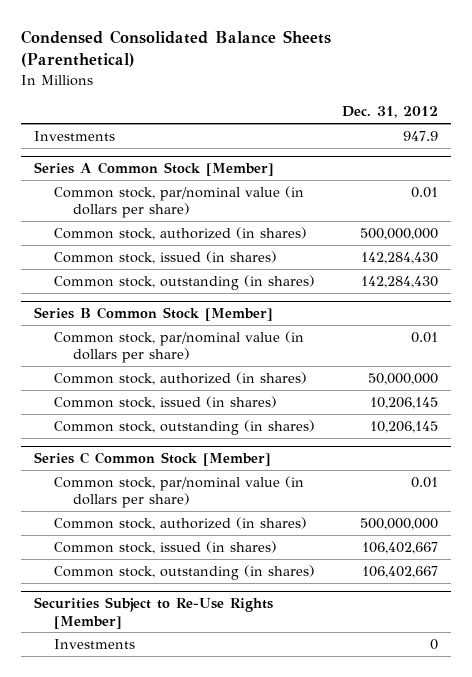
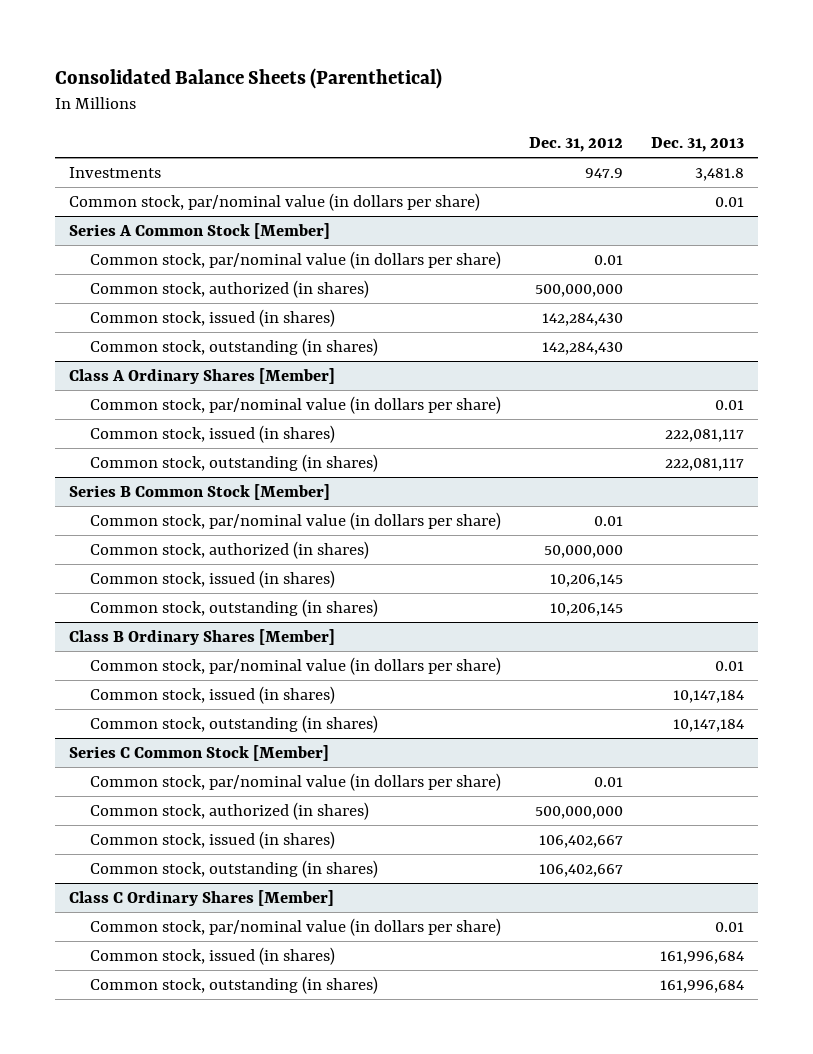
- Condensed Consolidated Balance Sheets (Parenthetical)
+ Consolidated Balance Sheets (Parenthetical)
- | Dec. 31, 2012
+ | Dec. 31, 2012 | Dec. 31, 2013
+ Common stock, par/nominal value (in dollars per share) | | 0.01
+ Class A Ordinary Shares [Member]
+ Common stock, par/nominal value (in dollars per share) | | 0.01
+ Common stock, issued (in shares) | | 222,081,117
+ Common stock, outstanding (in shares) | | 222,081,117
+ Class B Ordinary Shares [Member]
+ Common stock, par/nominal value (in dollars per share) | | 0.01
+ Common stock, issued (in shares) | | 10,147,184
+ Common stock, outstanding (in shares) | | 10,147,184
- Securities Subject to Re-Use Rights [Member]
- Investments | 0
+ Class C Ordinary Shares [Member]
+ Common stock, par/nominal value (in dollars per share) | | 0.01
+ Common stock, issued (in shares) | | 161,996,684
+ Common stock, outstanding (in shares) | | 161,996,684

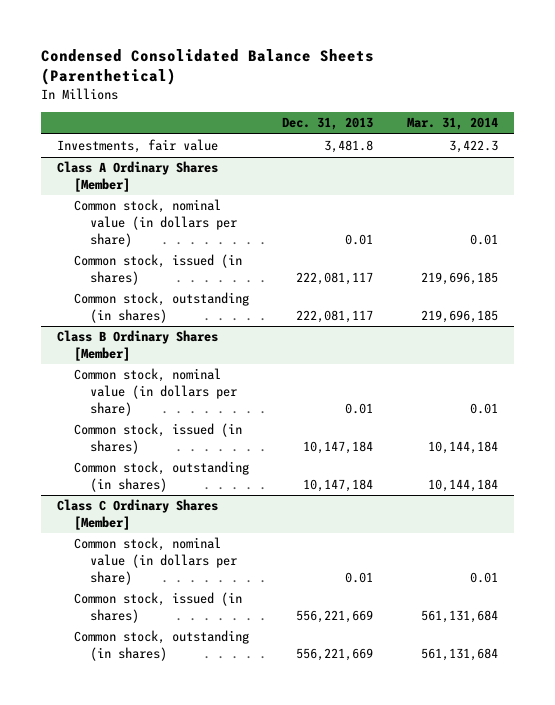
- Consolidated Balance Sheets (Parenthetical)
+ Condensed Consolidated Balance Sheets (Parenthetical)
- | Dec. 31, 2012 | Dec. 31, 2013
+ | Dec. 31, 2013 | Mar. 31, 2014
- Investments | 947.9 | 3,481.8
- Common stock, par/nominal value (in dollars per share) | | 0.01
- Series A Common Stock [Member]
- Common stock, par/nominal value (in dollars per share) | 0.01 |
- Common stock, authorized (in shares) | 500,000,000 |
- Common stock, issued (in shares) | 142,284,430 |
- Common stock, outstanding (in shares) | 142,284,430 |
+ Investments, fair value | 3,481.8 | 3,422.3
@ Class A Ordinary Shares [Member]
- Common stock, par/nominal value (in dollars per share) | | 0.01
+ Common stock, nominal value (in dollars per share) | 0.01 | 0.01
- Series B Common Stock [Member]
- Common stock, par/nominal value (in dollars per share) | 0.01 |
- Common stock, authorized (in shares) | 50,000,000 |
- Common stock, issued (in shares) | 10,206,145 |
- Common stock, outstanding (in shares) | 10,206,145 |
@ Class B Ordinary Shares [Member]
- Common stock, par/nominal value (in dollars per share) | | 0.01
+ Common stock, nominal value (in dollars per share) | 0.01 | 0.01
- Series C Common Stock [Member]
- Common stock, par/nominal value (in dollars per share) | 0.01 |
- Common stock, authorized (in shares) | 500,000,000 |
- Common stock, issued (in shares) | 106,402,667 |
- Common stock, outstanding (in shares) | 106,402,667 |
@ Class C Ordinary Shares [Member]
- Common stock, par/nominal value (in dollars per share) | | 0.01
- Common stock, issued (in shares) | | 161,996,684
- Common stock, outstanding (in shares) | | 161,996,684
+ Common stock, nominal value (in dollars per share) | 0.01 | 0.01
+ Common stock, issued (in shares) | 556,221,669 | 561,131,684
+ Common stock, outstanding (in shares) | 556,221,669 | 561,131,684

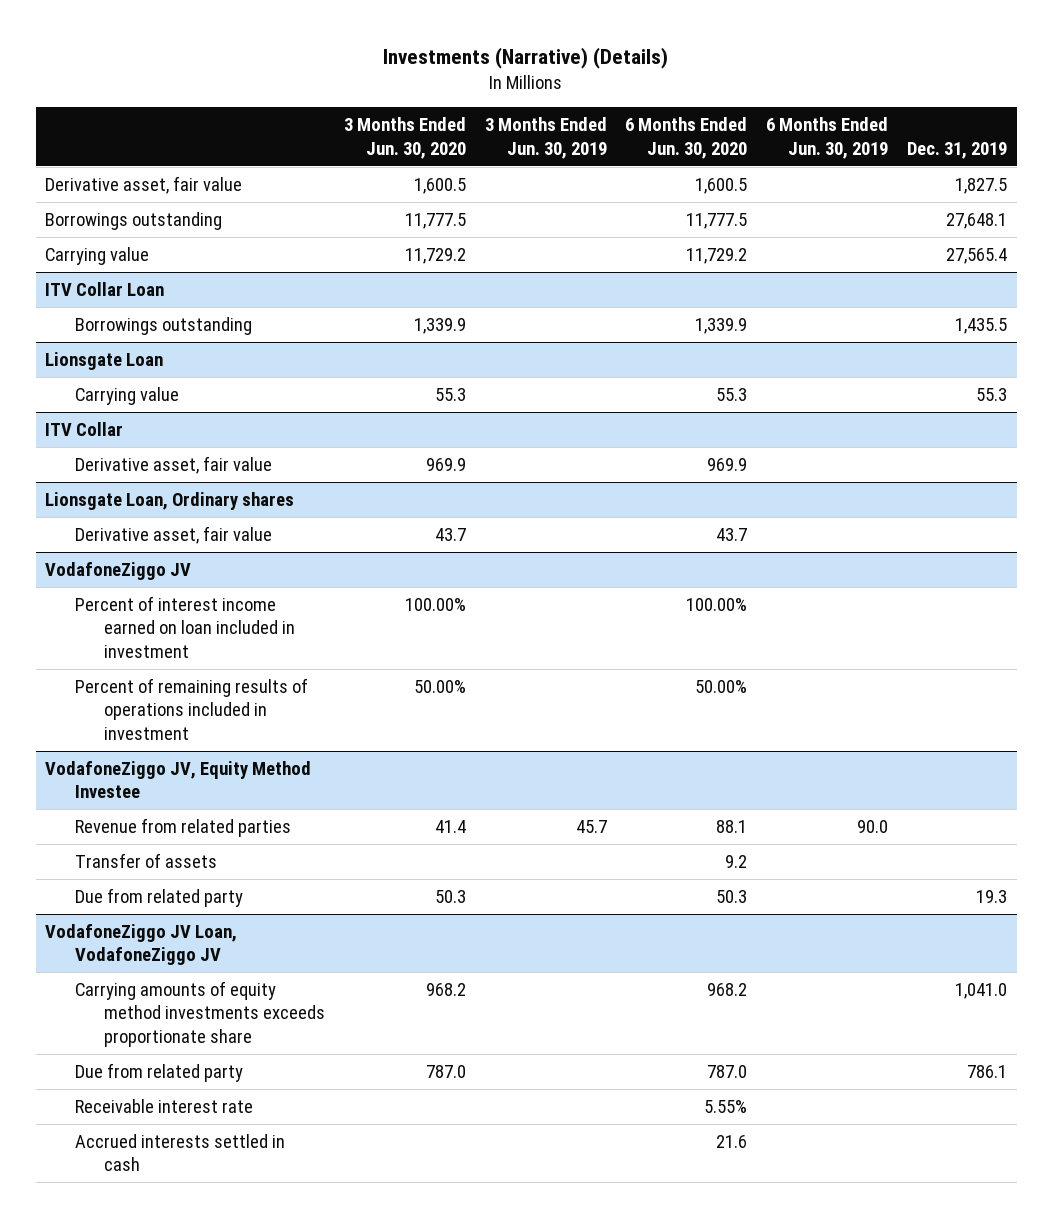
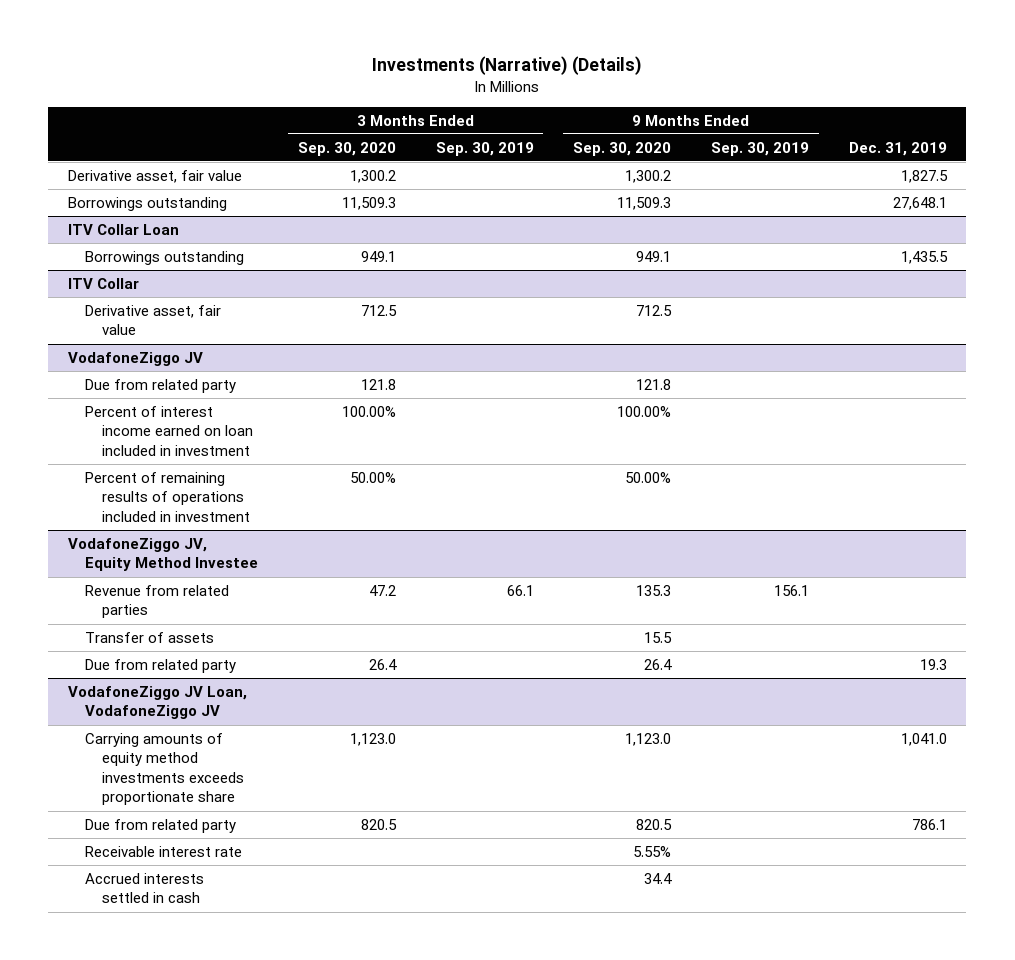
- | 3 Months Ended Jun. 30, 2020 | 3 Months Ended Jun. 30, 2019 | 6 Months Ended Jun. 30, 2020 | 6 Months Ended Jun. 30, 2019 | Dec. 31, 2019
+ | 3 Months Ended Sep. 30, 2020 | 3 Months Ended Sep. 30, 2019 | 9 Months Ended Sep. 30, 2020 | 9 Months Ended Sep. 30, 2019 | Dec. 31, 2019
- Carrying value | 11,729.2 | | 11,729.2 | | 27,565.4
- Lionsgate Loan
- Carrying value | 55.3 | | 55.3 | | 55.3
- Lionsgate Loan, Ordinary shares
- Derivative asset, fair value | 43.7 | | 43.7 | |
@ VodafoneZiggo JV
+ Due from related party | 121.8 | | 121.8 | |

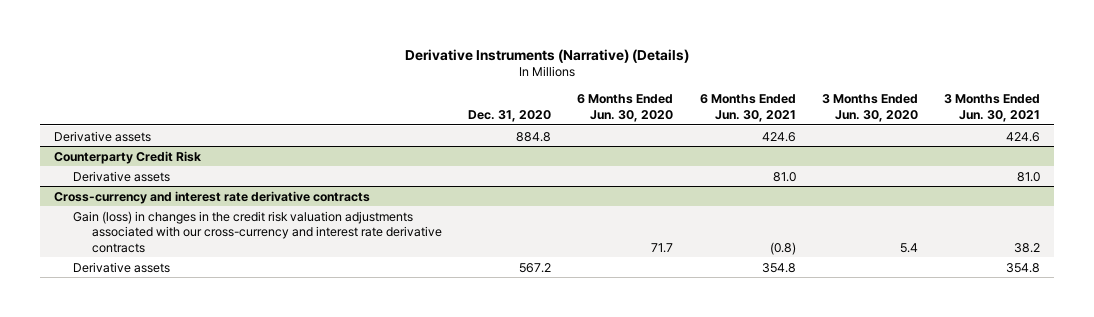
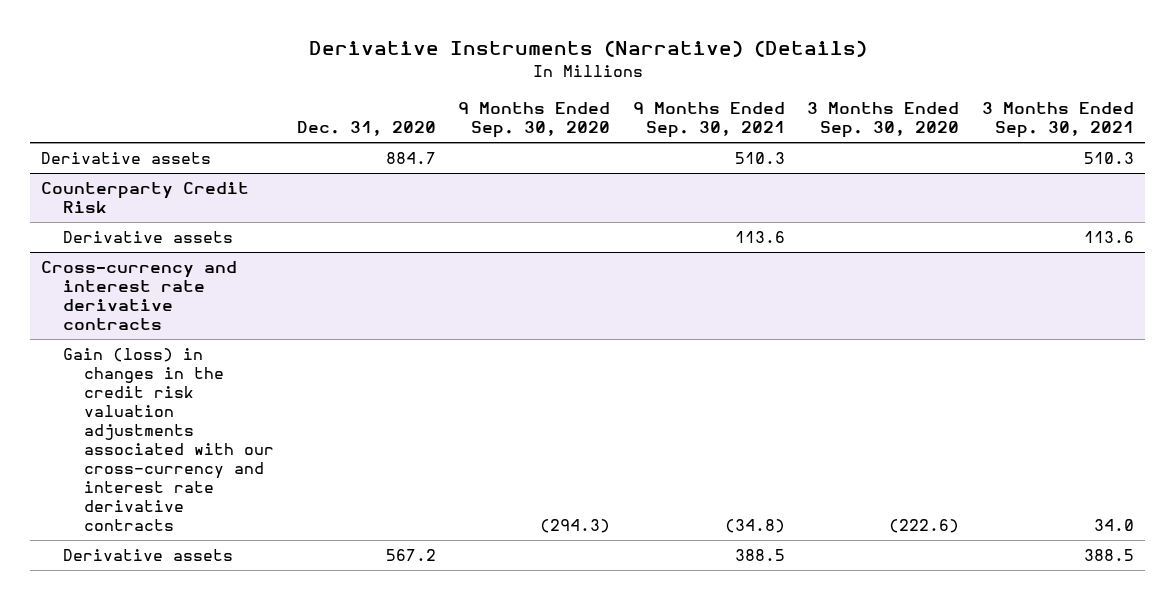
- | Dec. 31, 2020 | 6 Months Ended Jun. 30, 2020 | 6 Months Ended Jun. 30, 2021 | 3 Months Ended Jun. 30, 2020 | 3 Months Ended Jun. 30, 2021
+ | Dec. 31, 2020 | 9 Months Ended Sep. 30, 2020 | 9 Months Ended Sep. 30, 2021 | 3 Months Ended Sep. 30, 2020 | 3 Months Ended Sep. 30, 2021
- Derivative assets | 884.8 | | 424.6 | | 424.6
+ Derivative assets | 884.7 | | 510.3 | | 510.3

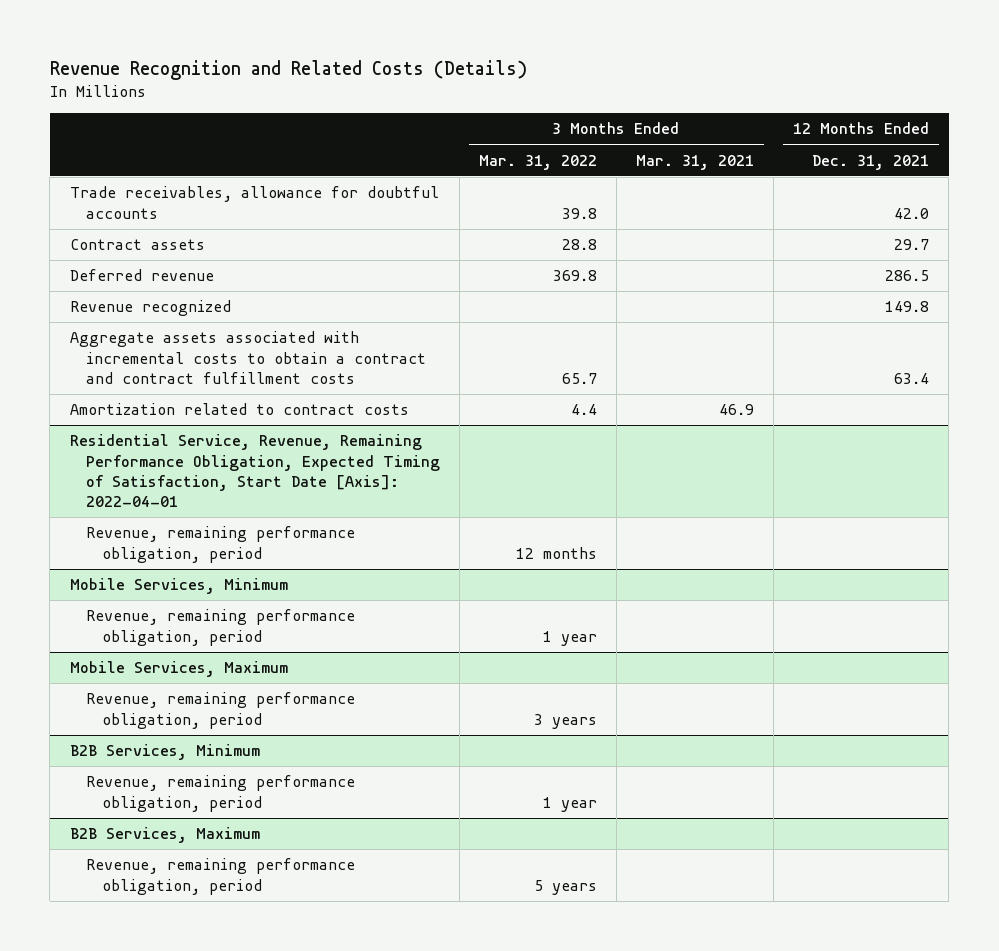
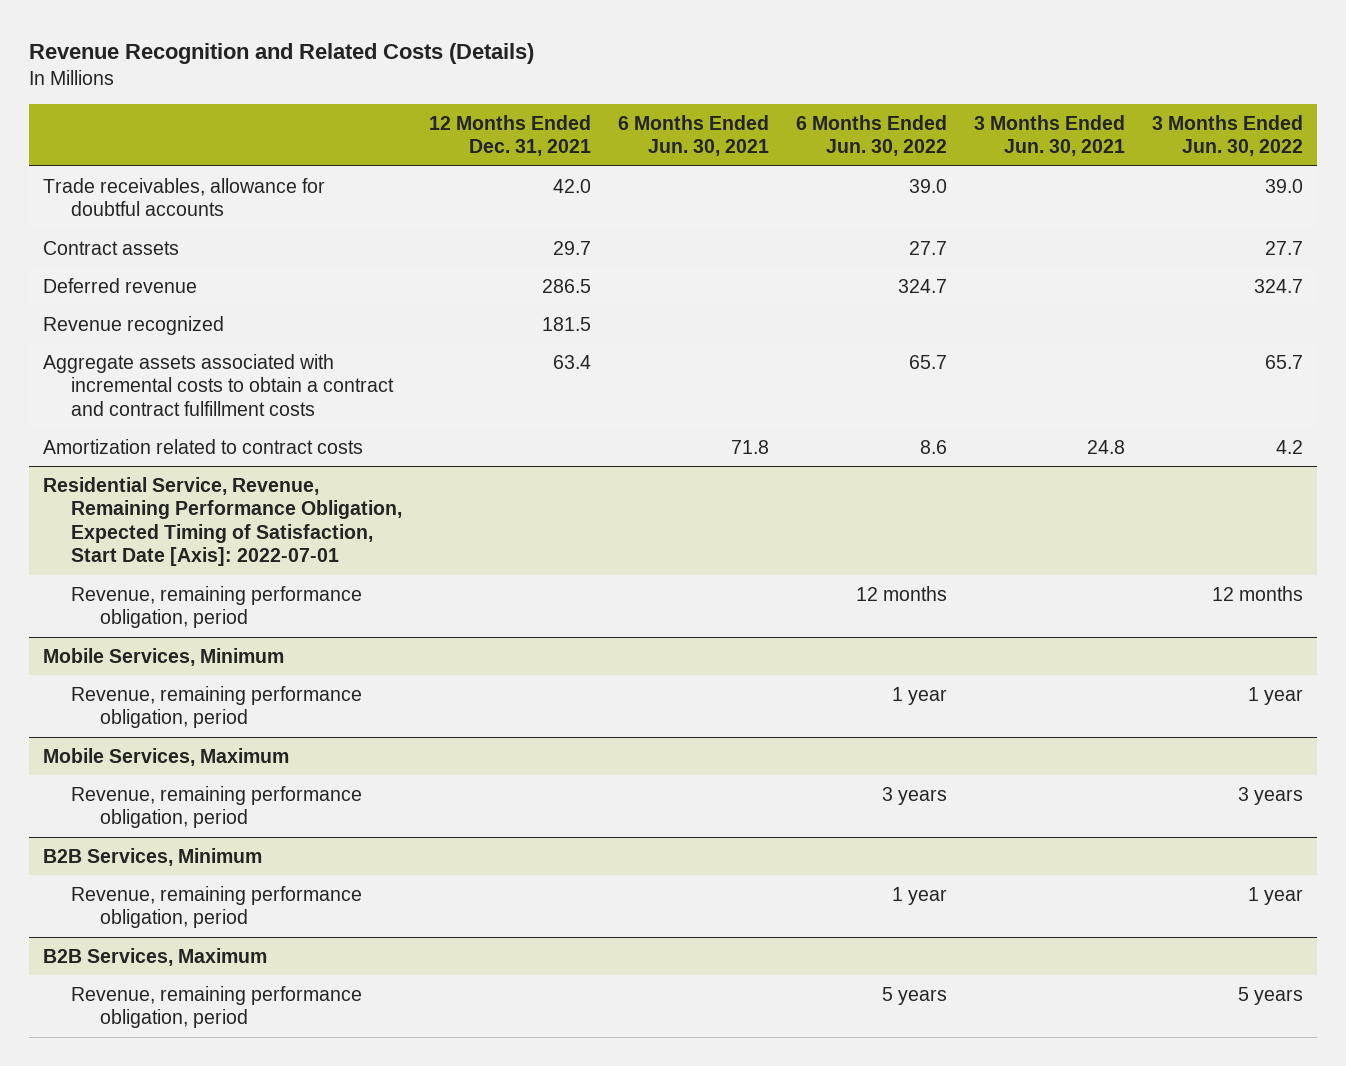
- | 3 Months Ended Mar. 31, 2022 | 3 Months Ended Mar. 31, 2021 | 12 Months Ended Dec. 31, 2021
+ | 12 Months Ended Dec. 31, 2021 | 6 Months Ended Jun. 30, 2021 | 6 Months Ended Jun. 30, 2022 | 3 Months Ended Jun. 30, 2021 | 3 Months Ended Jun. 30, 2022
- Revenue recognized | | | 149.8
+ Revenue recognized | 181.5 | | | |
- Residential Service, Revenue, Remaining Performance Obligation, Expected Timing of Satisfaction, Start Date [Axis]: 2022-04-01
+ Residential Service, Revenue, Remaining Performance Obligation, Expected Timing of Satisfaction, Start Date [Axis]: 2022-07-01

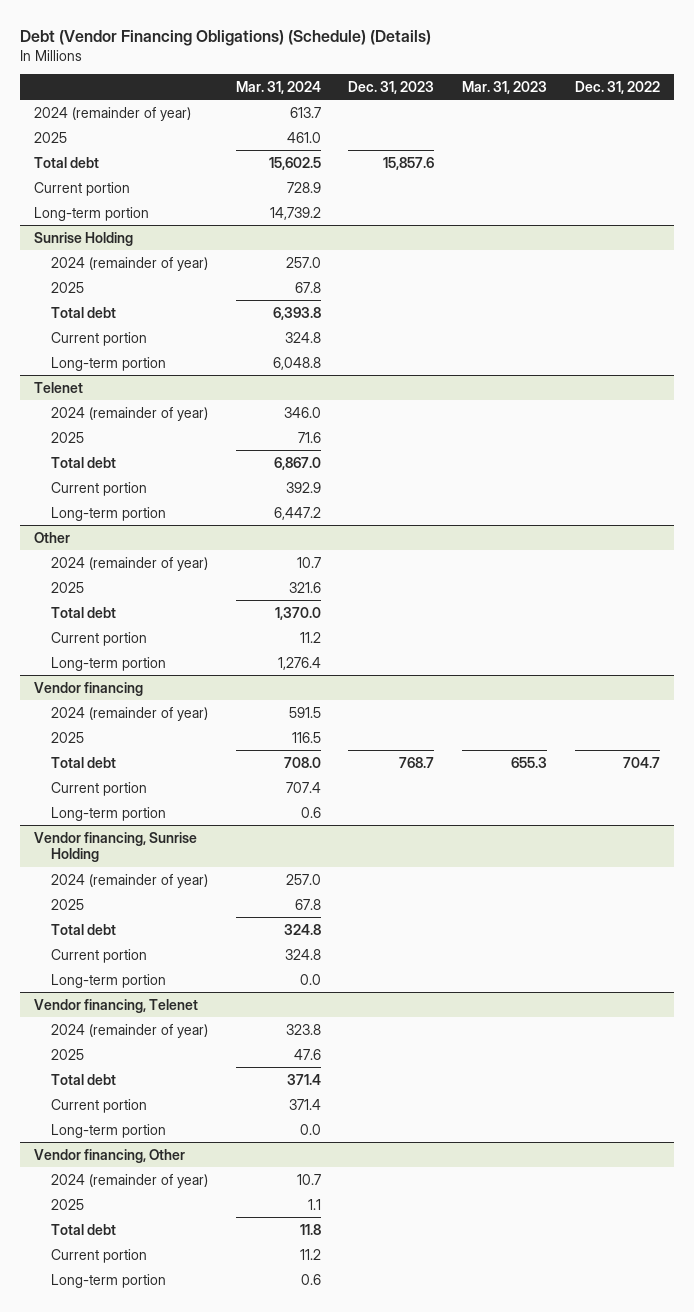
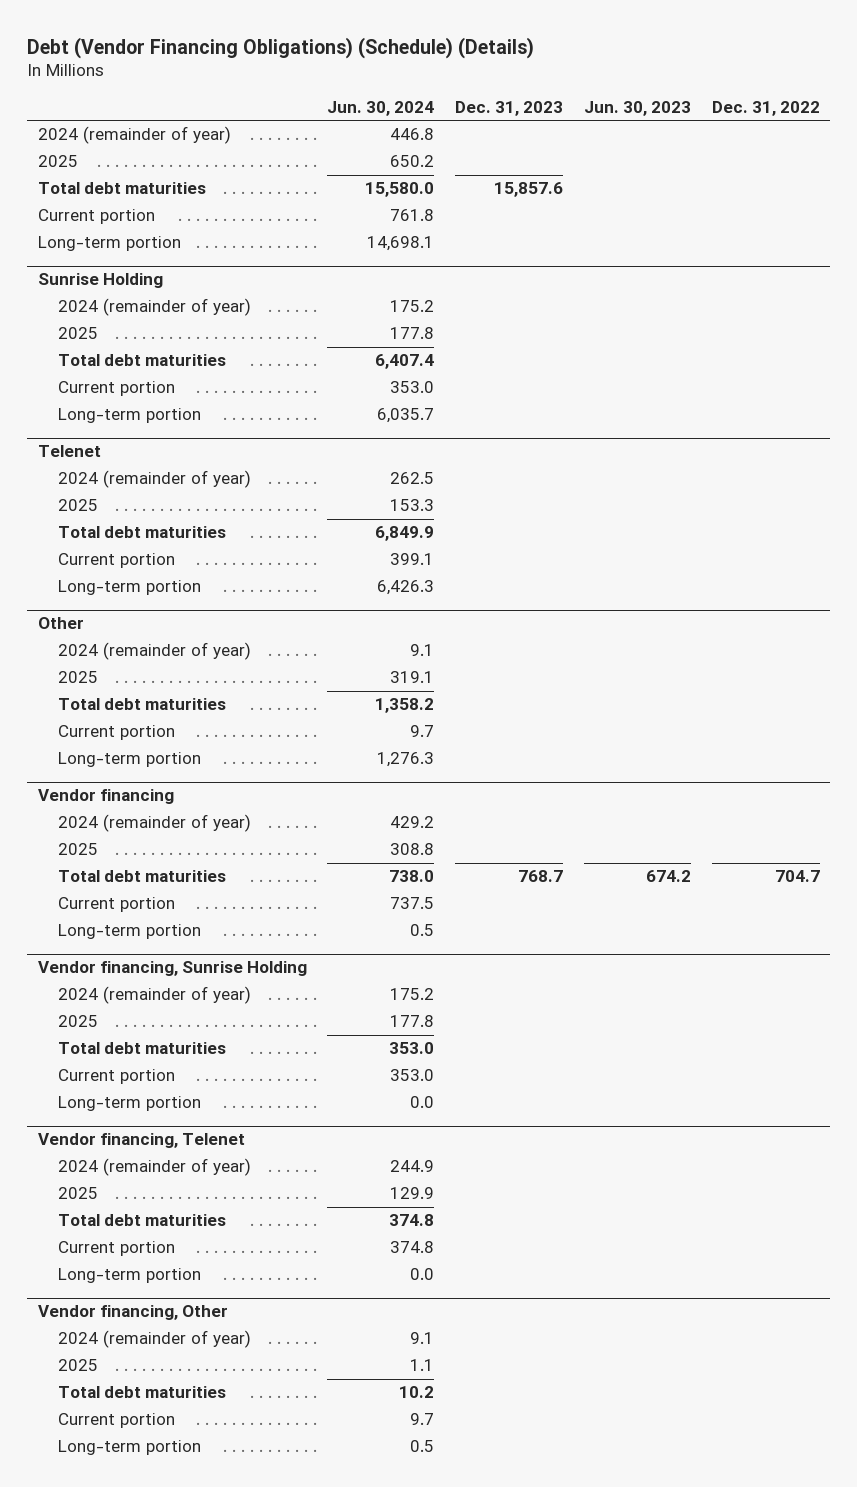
- | Mar. 31, 2024 | Dec. 31, 2023 | Mar. 31, 2023 | Dec. 31, 2022
+ | Jun. 30, 2024 | Dec. 31, 2023 | Jun. 30, 2023 | Dec. 31, 2022
- Total debt | 15,602.5 | 15,857.6 | |
+ Total debt maturities | 15,580.0 | 15,857.6 | |
@ Sunrise Holding
- Total debt | 6,393.8 | | |
+ Total debt maturities | 6,407.4 | | |
@ Telenet
- Total debt | 6,867.0 | | |
+ Total debt maturities | 6,849.9 | | |
@ Other
- Total debt | 1,370.0 | | |
+ Total debt maturities | 1,358.2 | | |
@ Vendor financing
- Total debt | 708.0 | 768.7 | 655.3 | 704.7
+ Total debt maturities | 738.0 | 768.7 | 674.2 | 704.7
@ Vendor financing, Sunrise Holding
- Total debt | 324.8 | | |
+ Total debt maturities | 353.0 | | |
@ Vendor financing, Telenet
- Total debt | 371.4 | | |
+ Total debt maturities | 374.8 | | |
@ Vendor financing, Other
- Total debt | 11.8 | | |
+ Total debt maturities | 10.2 | | |

